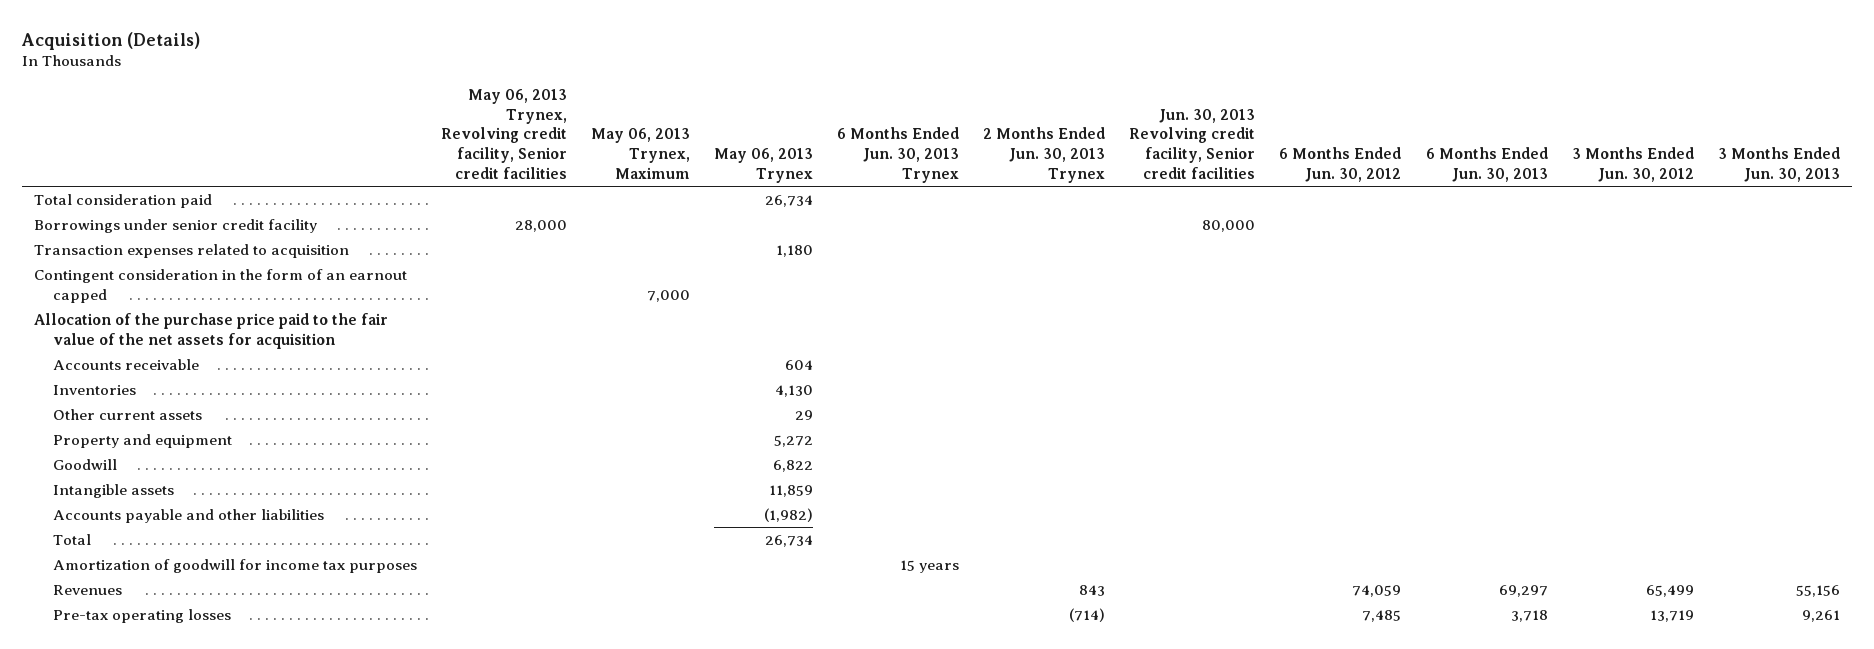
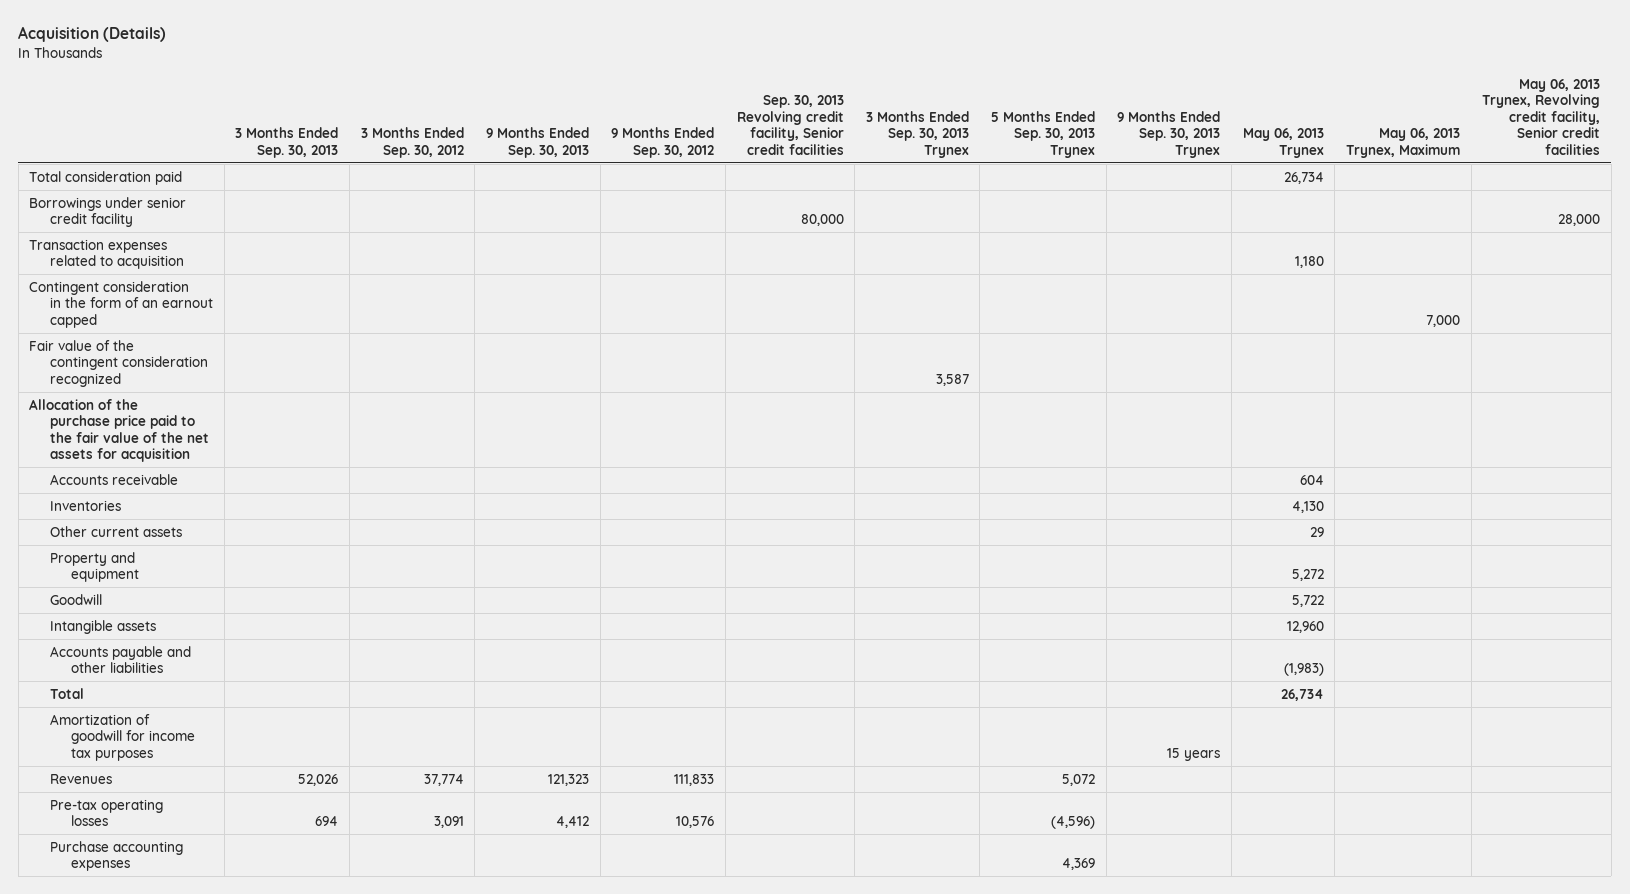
- | May 06, 2013 Trynex, Revolving credit facility, Senior credit facilities | May 06, 2013 Trynex, Maximum | May 06, 2013 Trynex | 6 Months Ended Jun. 30, 2013 Trynex | 2 Months Ended Jun. 30, 2013 Trynex | Jun. 30, 2013 Revolving credit facility, Senior credit facilities | 6 Months Ended Jun. 30, 2012 | 6 Months Ended Jun. 30, 2013 | 3 Months Ended Jun. 30, 2012 | 3 Months Ended Jun. 30, 2013
+ | 3 Months Ended Sep. 30, 2013 | 3 Months Ended Sep. 30, 2012 | 9 Months Ended Sep. 30, 2013 | 9 Months Ended Sep. 30, 2012 | Sep. 30, 2013 Revolving credit facility, Senior credit facilities | 3 Months Ended Sep. 30, 2013 Trynex | 5 Months Ended Sep. 30, 2013 Trynex | 9 Months Ended Sep. 30, 2013 Trynex | May 06, 2013 Trynex | May 06, 2013 Trynex, Maximum | May 06, 2013 Trynex, Revolving credit facility, Senior credit facilities
+ Fair value of the contingent consideration recognized | | | | | | 3,587 | | | | |
- Goodwill | | | 6,822 | | | | | | |
- Intangible assets | | | 11,859 | | | | | | |
- Accounts payable and other liabilities | | | (1,982) | | | | | | |
+ Goodwill | | | | | | | | | 5,722 | |
+ Intangible assets | | | | | | | | | 12,960 | |
+ Accounts payable and other liabilities | | | | | | | | | (1,983) | |
+ Purchase accounting expenses | | | | | | | 4,369 | | | |

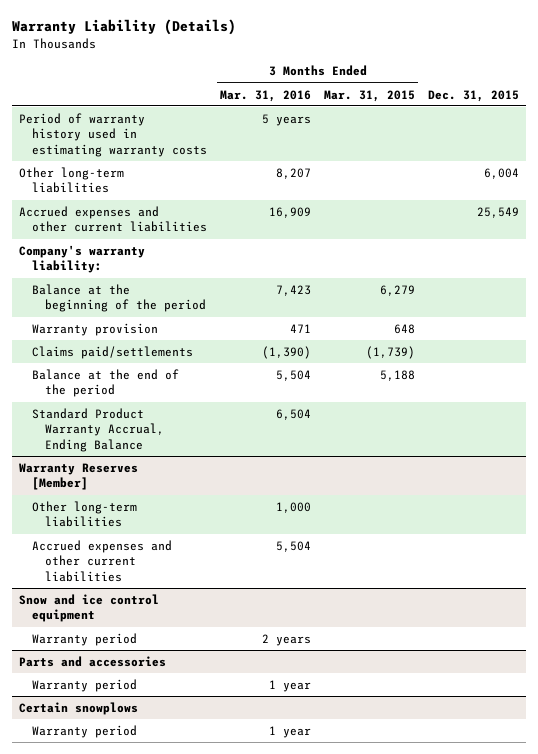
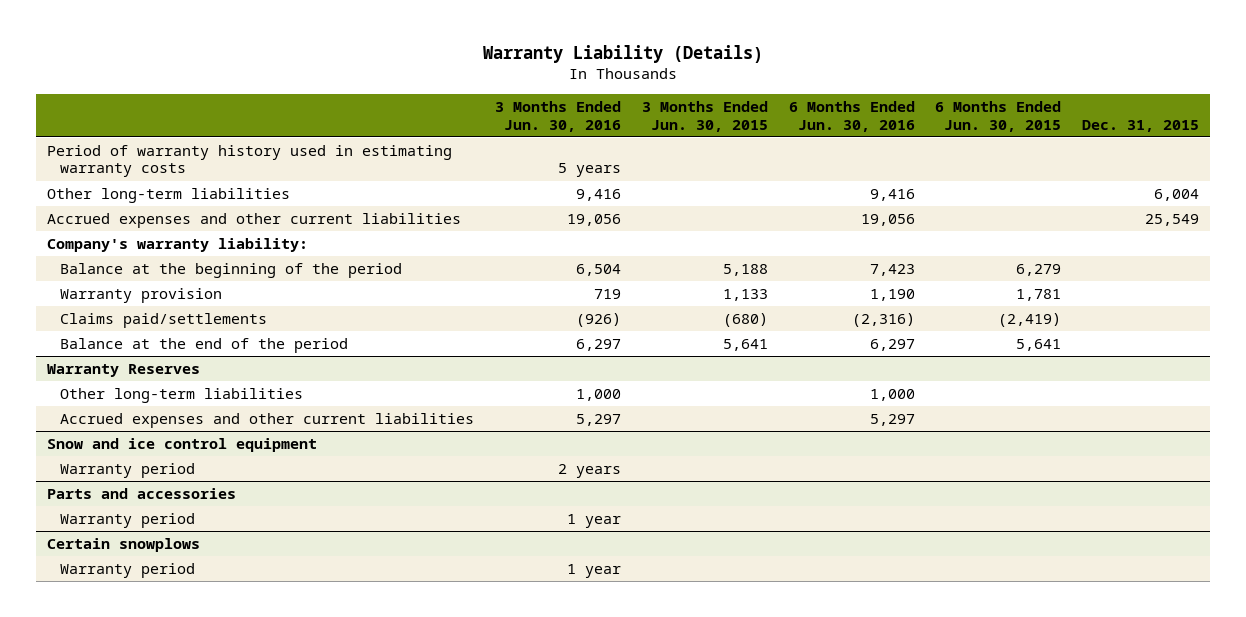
- | 3 Months Ended Mar. 31, 2016 | 3 Months Ended Mar. 31, 2015 | Dec. 31, 2015
+ | 3 Months Ended Jun. 30, 2016 | 3 Months Ended Jun. 30, 2015 | 6 Months Ended Jun. 30, 2016 | 6 Months Ended Jun. 30, 2015 | Dec. 31, 2015
- Standard Product Warranty Accrual, Ending Balance | 6,504 | |
- Warranty Reserves [Member]
+ Warranty Reserves

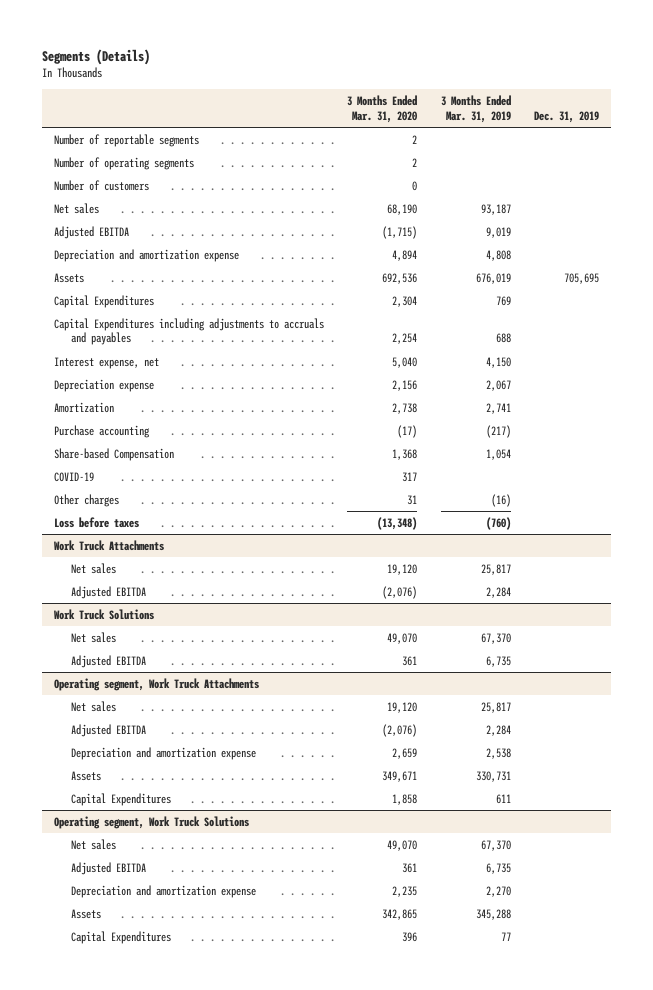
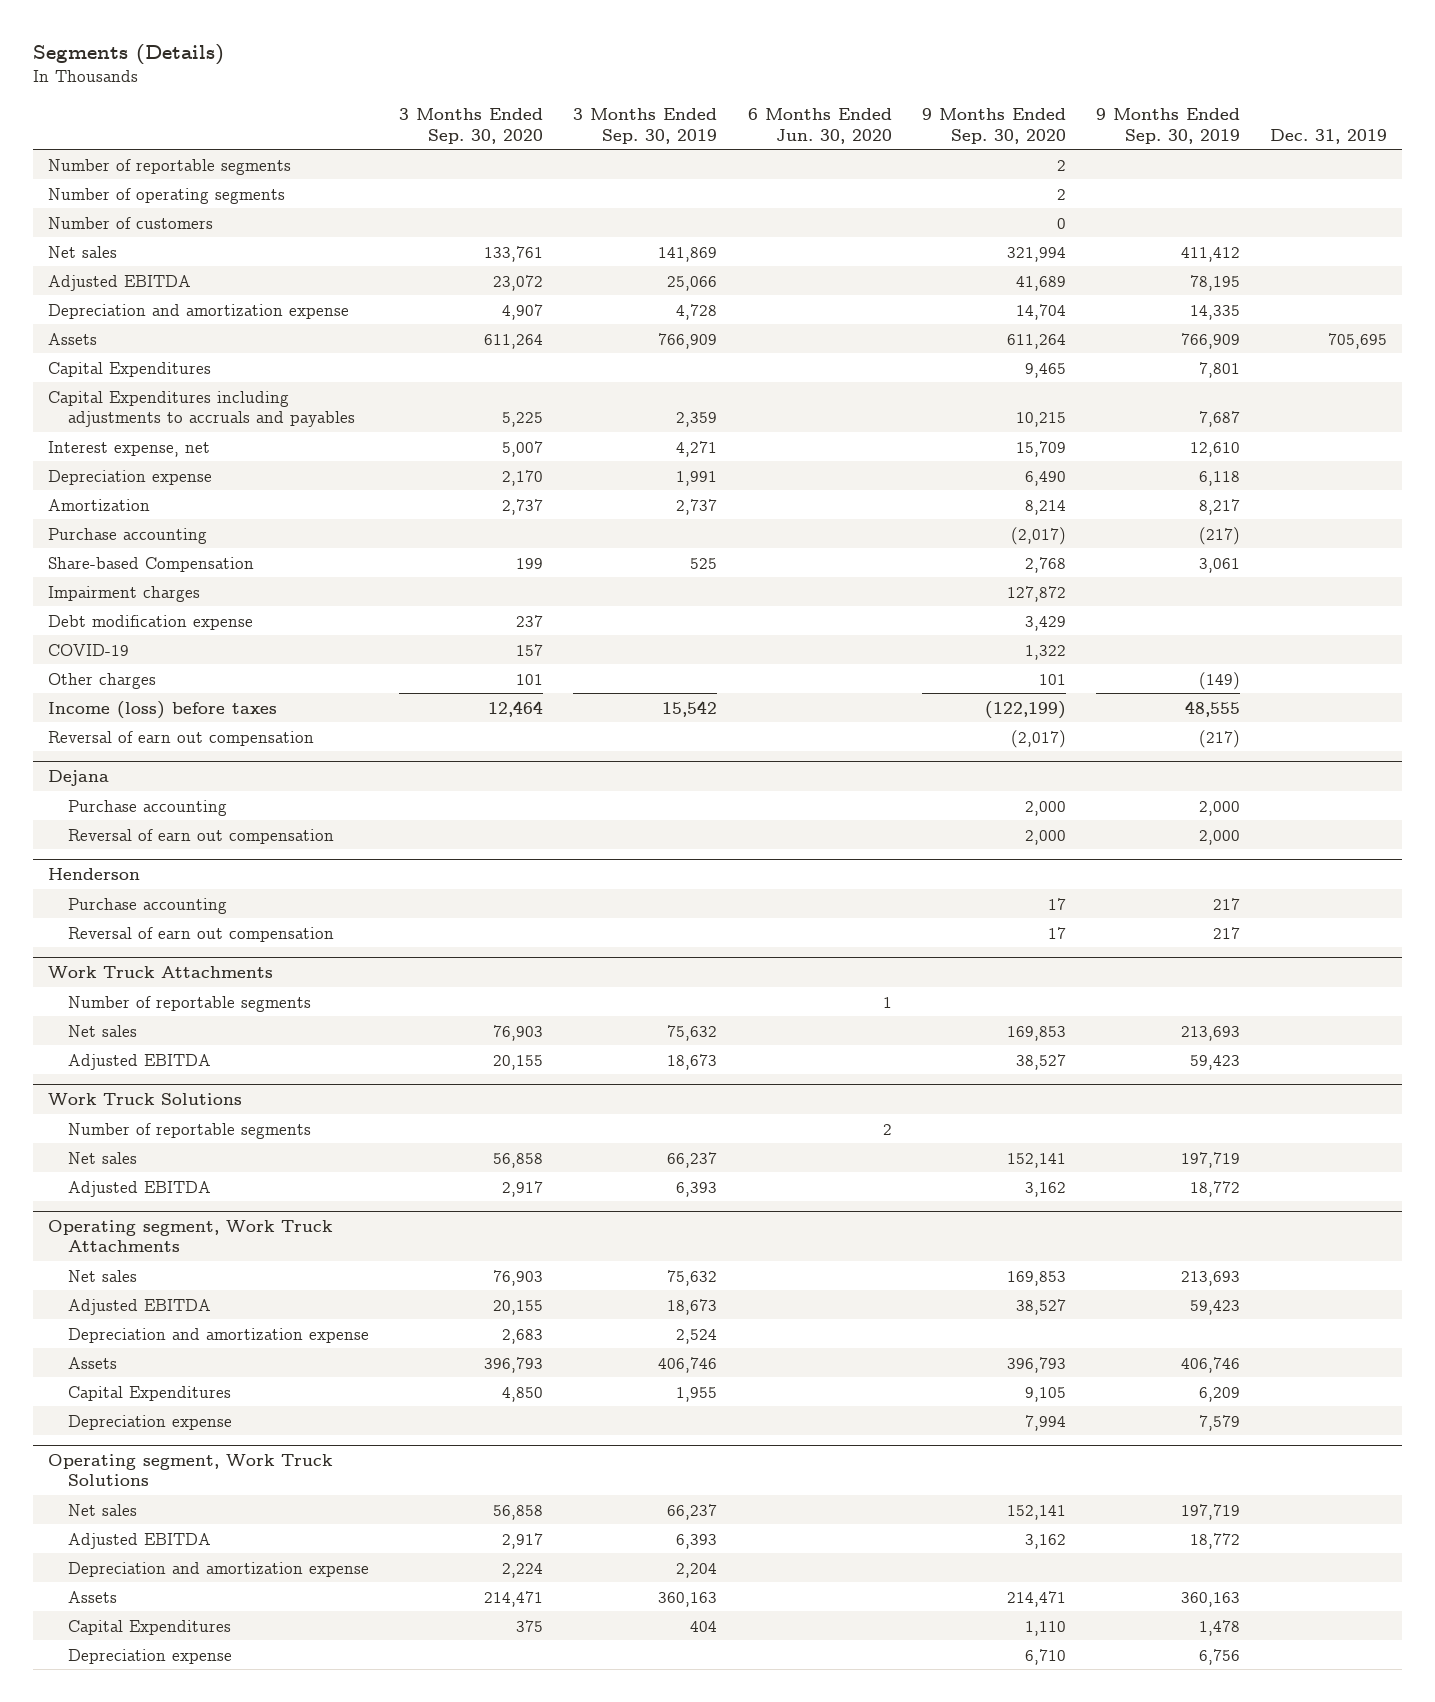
- | 3 Months Ended Mar. 31, 2020 | 3 Months Ended Mar. 31, 2019 | Dec. 31, 2019
+ | 3 Months Ended Sep. 30, 2020 | 3 Months Ended Sep. 30, 2019 | 6 Months Ended Jun. 30, 2020 | 9 Months Ended Sep. 30, 2020 | 9 Months Ended Sep. 30, 2019 | Dec. 31, 2019
+ Impairment charges | | | | 127,872 | |
+ Debt modification expense | 237 | | | 3,429 | |
- Loss before taxes | (13,348) | (760) |
+ Income (loss) before taxes | 12,464 | 15,542 | | (122,199) | 48,555 |
+ Reversal of earn out compensation | | | | (2,017) | (217) |
+ Dejana
+ Purchase accounting | | | | 2,000 | 2,000 |
+ Reversal of earn out compensation | | | | 2,000 | 2,000 |
+ Henderson
+ Purchase accounting | | | | 17 | 217 |
+ Reversal of earn out compensation | | | | 17 | 217 |
@ Work Truck Attachments
+ Number of reportable segments | | | 1 | | |
@ Work Truck Solutions
+ Number of reportable segments | | | 2 | | |
@ Operating segment, Work Truck Attachments
+ Depreciation expense | | | | 7,994 | 7,579 |
@ Operating segment, Work Truck Solutions
+ Depreciation expense | | | | 6,710 | 6,756 |

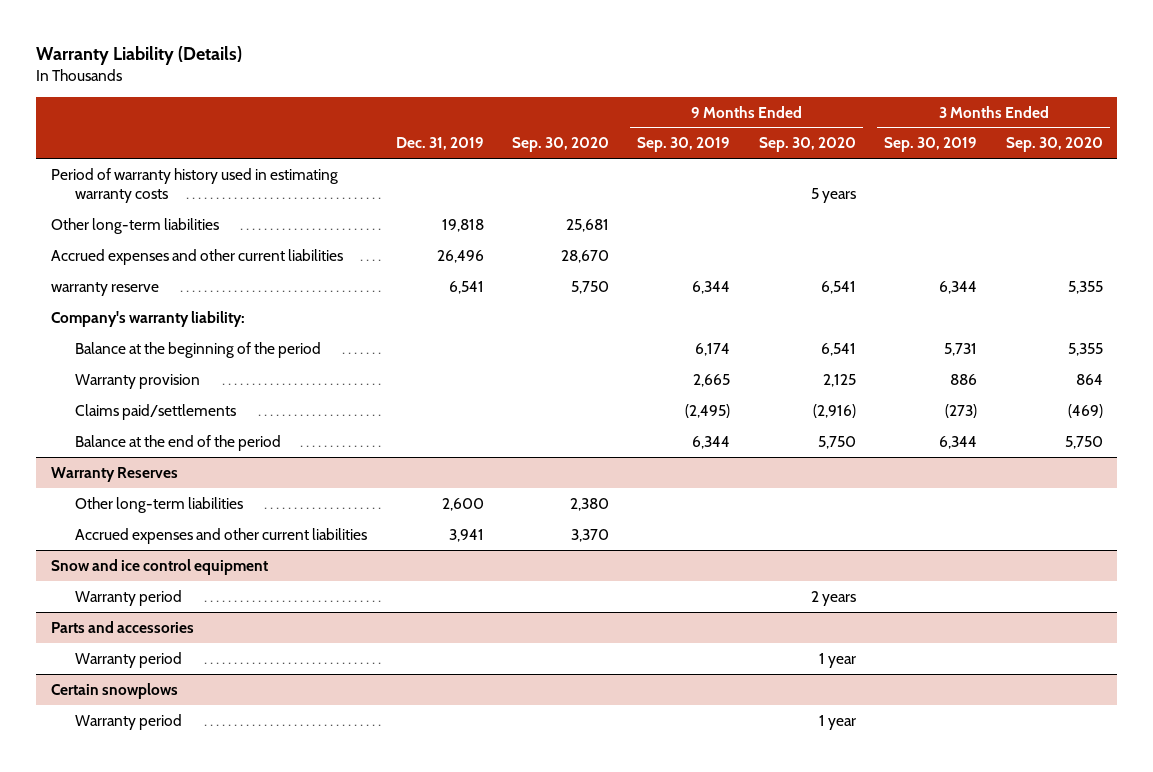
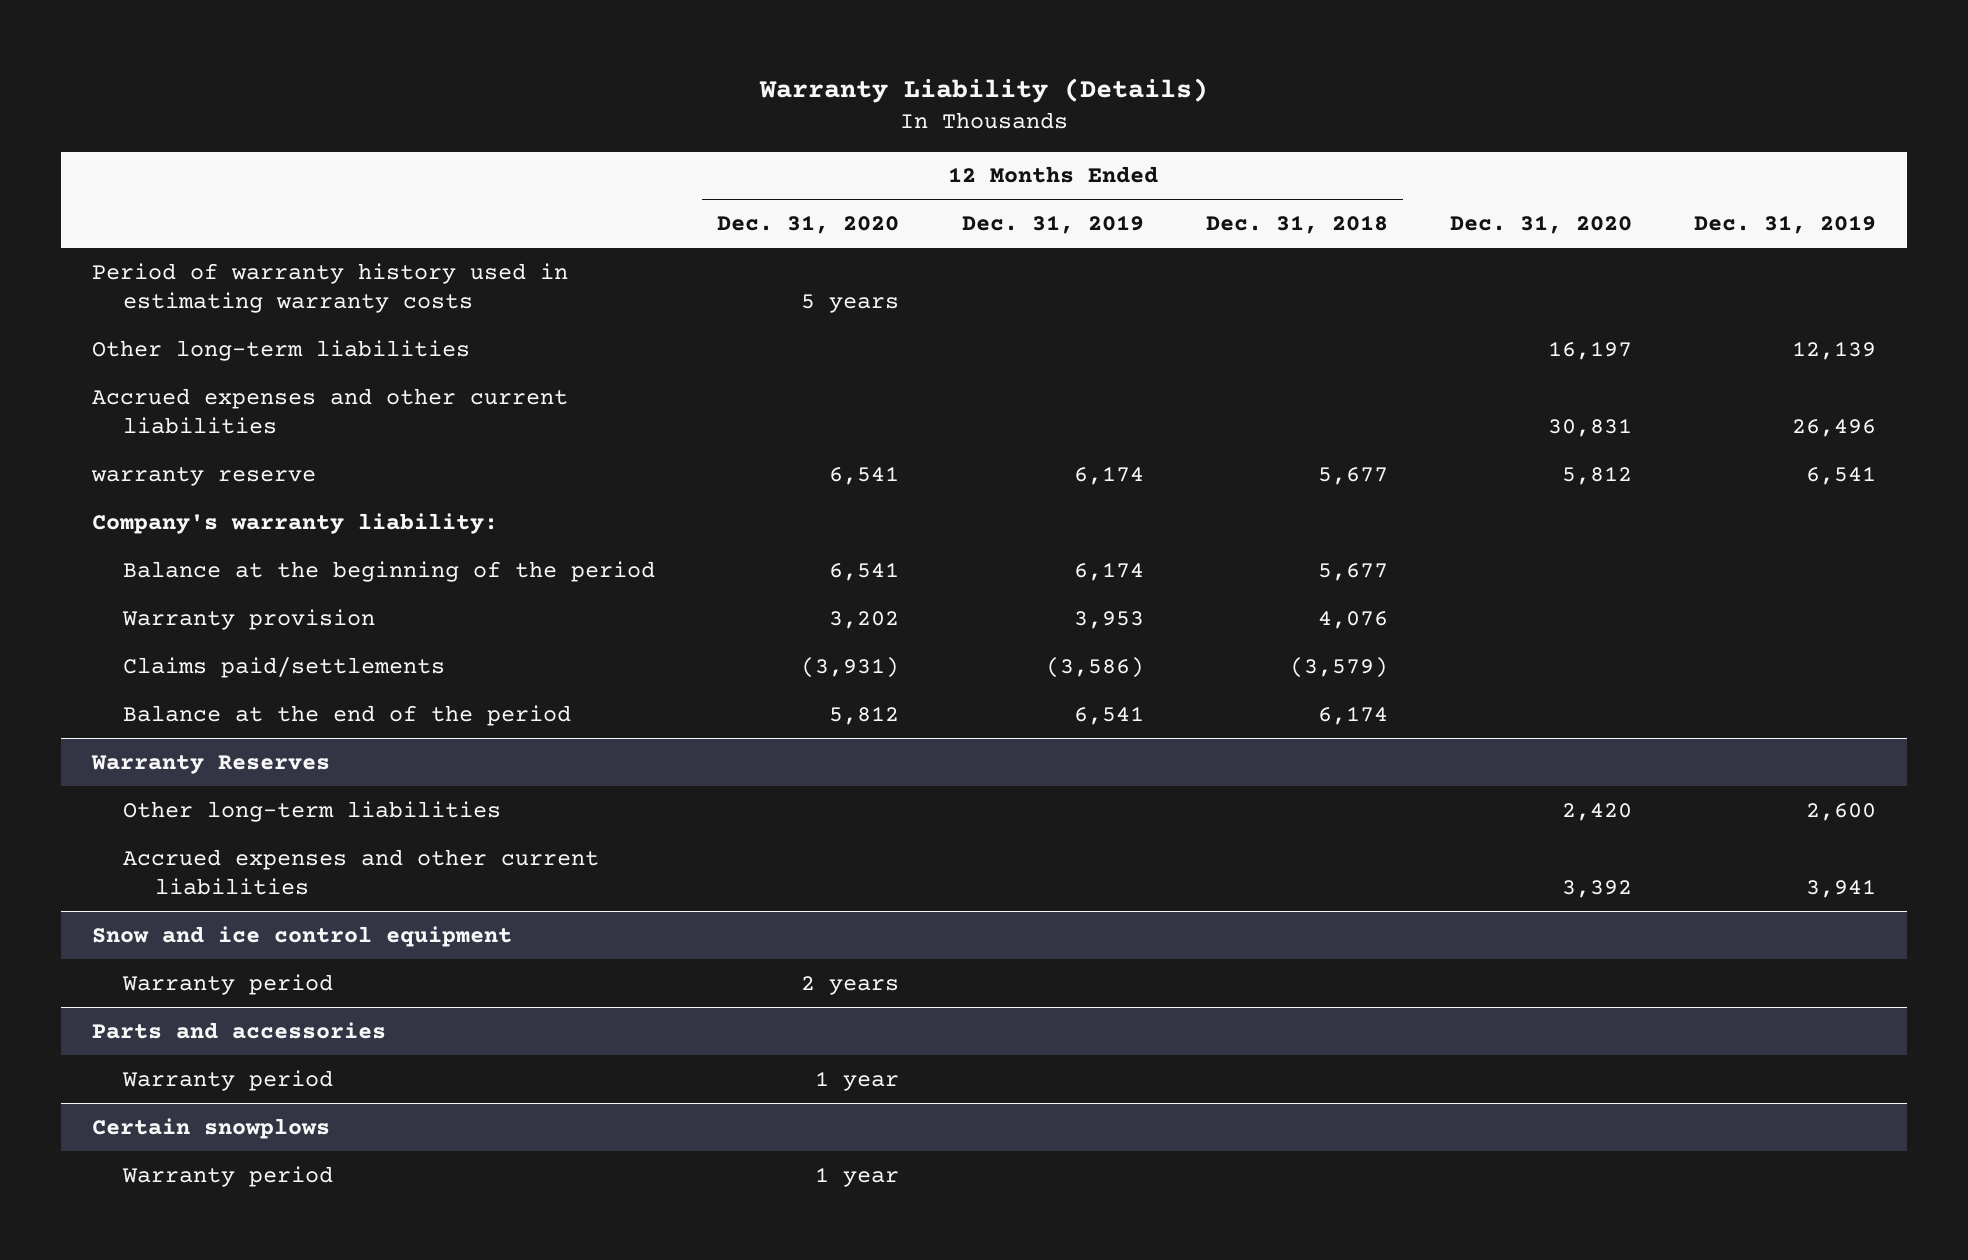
- | Dec. 31, 2019 | Sep. 30, 2020 | 9 Months Ended Sep. 30, 2019 | 9 Months Ended Sep. 30, 2020 | 3 Months Ended Sep. 30, 2019 | 3 Months Ended Sep. 30, 2020
+ | 12 Months Ended Dec. 31, 2020 | 12 Months Ended Dec. 31, 2019 | 12 Months Ended Dec. 31, 2018 | Dec. 31, 2020 | Dec. 31, 2019
- Other long-term liabilities | 19,818 | 25,681 | | | |
+ Other long-term liabilities | | | | 16,197 | 12,139

